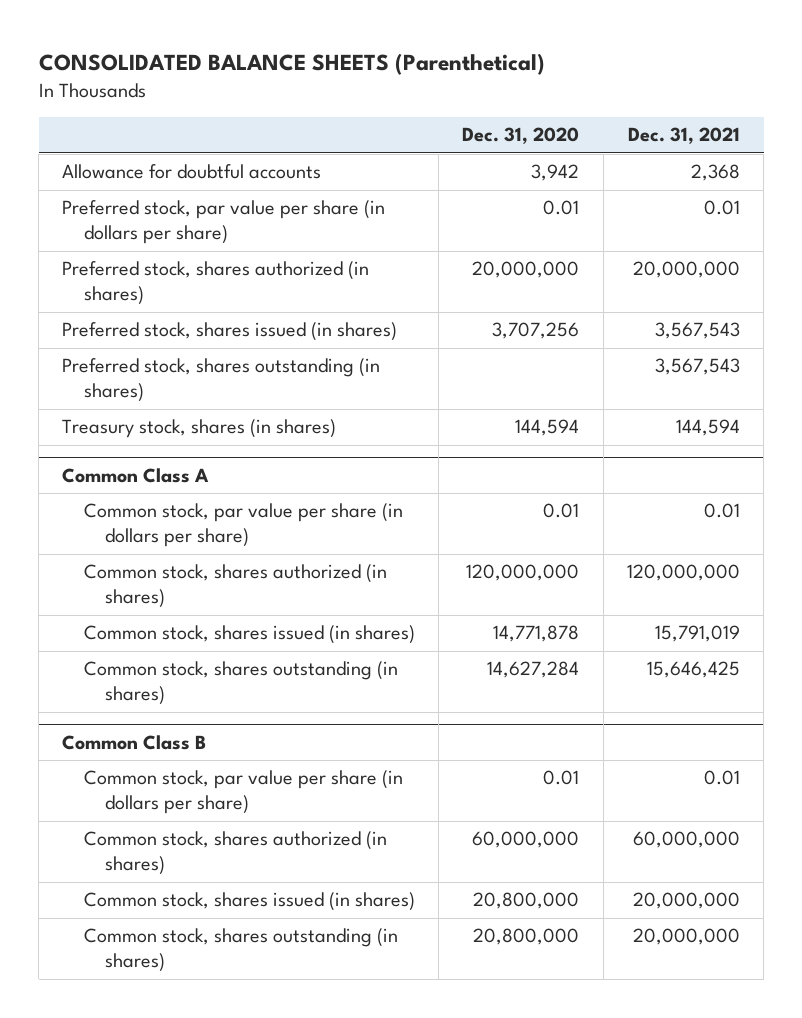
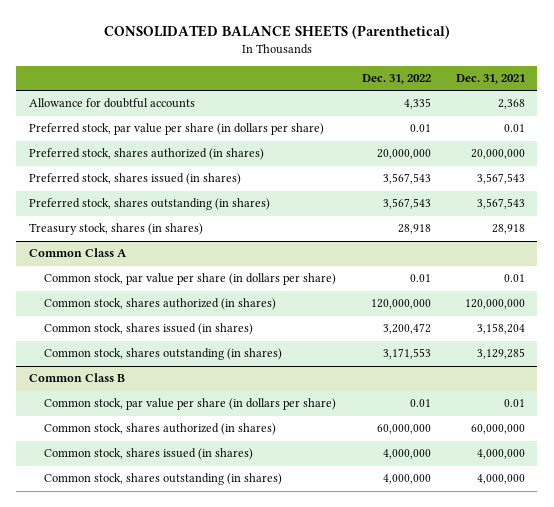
- | Dec. 31, 2020 | Dec. 31, 2021
+ | Dec. 31, 2022 | Dec. 31, 2021
- Treasury stock, shares (in shares) | 144,594 | 144,594
+ Treasury stock, shares (in shares) | 28,918 | 28,918
@ Common Class A
- Common stock, shares issued (in shares) | 14,771,878 | 15,791,019
- Common stock, shares outstanding (in shares) | 14,627,284 | 15,646,425
+ Common stock, shares issued (in shares) | 3,200,472 | 3,158,204
+ Common stock, shares outstanding (in shares) | 3,171,553 | 3,129,285
@ Common Class B
- Common stock, shares issued (in shares) | 20,800,000 | 20,000,000
- Common stock, shares outstanding (in shares) | 20,800,000 | 20,000,000
+ Common stock, shares issued (in shares) | 4,000,000 | 4,000,000
+ Common stock, shares outstanding (in shares) | 4,000,000 | 4,000,000

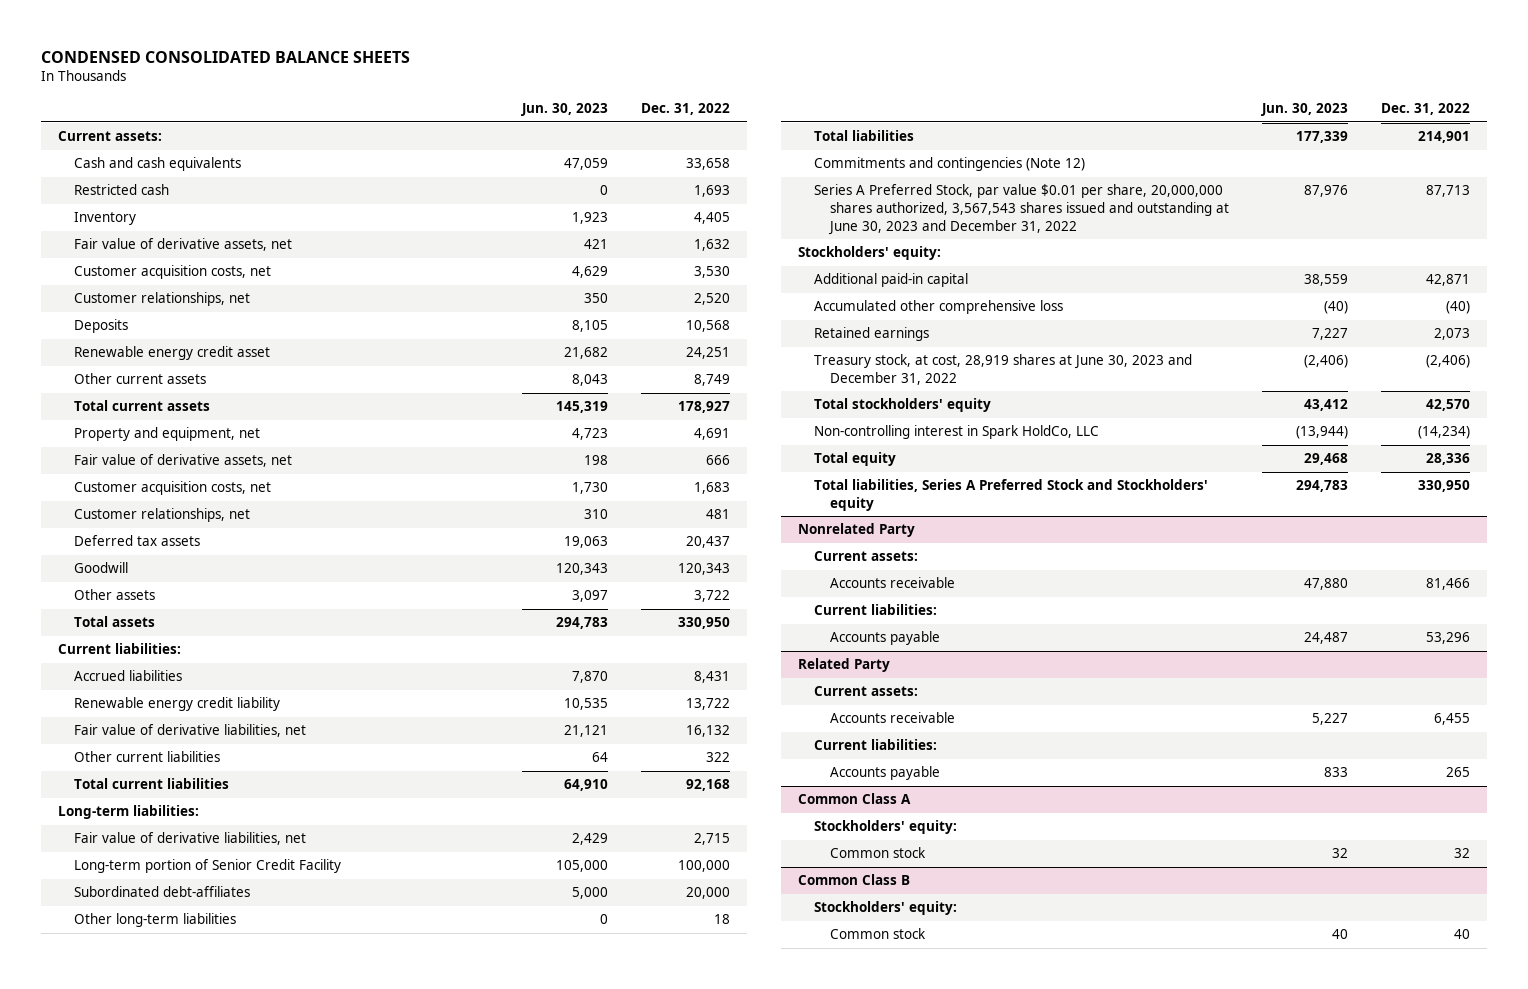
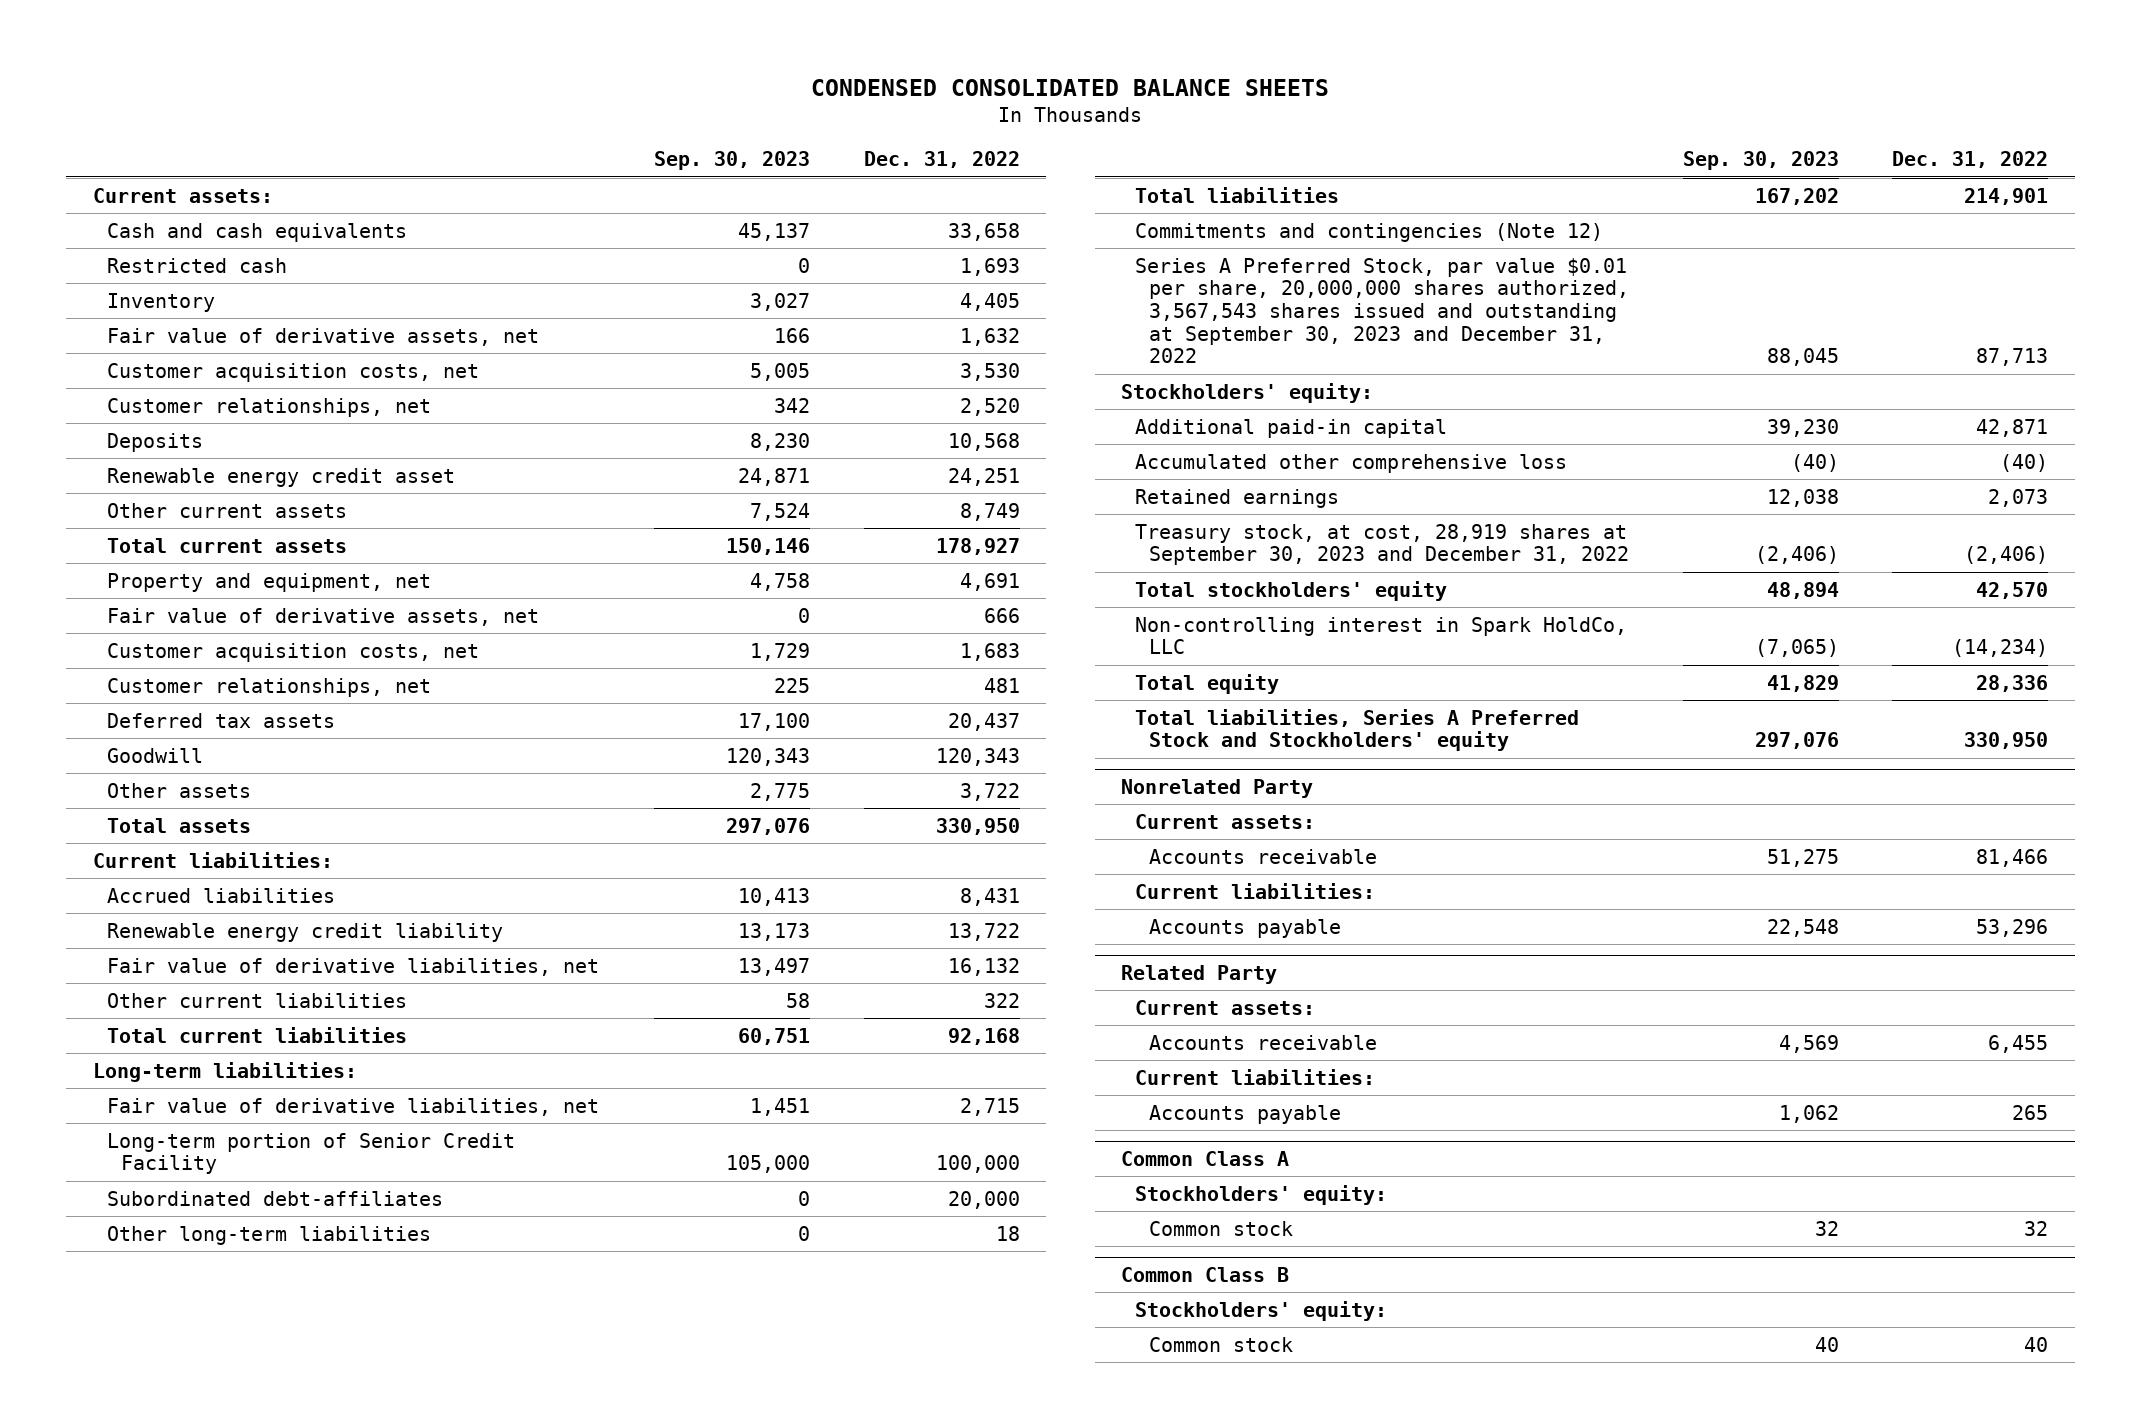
- | Jun. 30, 2023 | Dec. 31, 2022
+ | Sep. 30, 2023 | Dec. 31, 2022
- Series A Preferred Stock, par value $0.01 per share, 20,000,000 shares authorized, 3,567,543 shares issued and outstanding at June 30, 2023 and December 31, 2022 | 87,976 | 87,713
+ Series A Preferred Stock, par value $0.01 per share, 20,000,000 shares authorized, 3,567,543 shares issued and outstanding at September 30, 2023 and December 31, 2022 | 88,045 | 87,713
- Treasury stock, at cost, 28,919 shares at June 30, 2023 and December 31, 2022 | (2,406) | (2,406)
+ Treasury stock, at cost, 28,919 shares at September 30, 2023 and December 31, 2022 | (2,406) | (2,406)

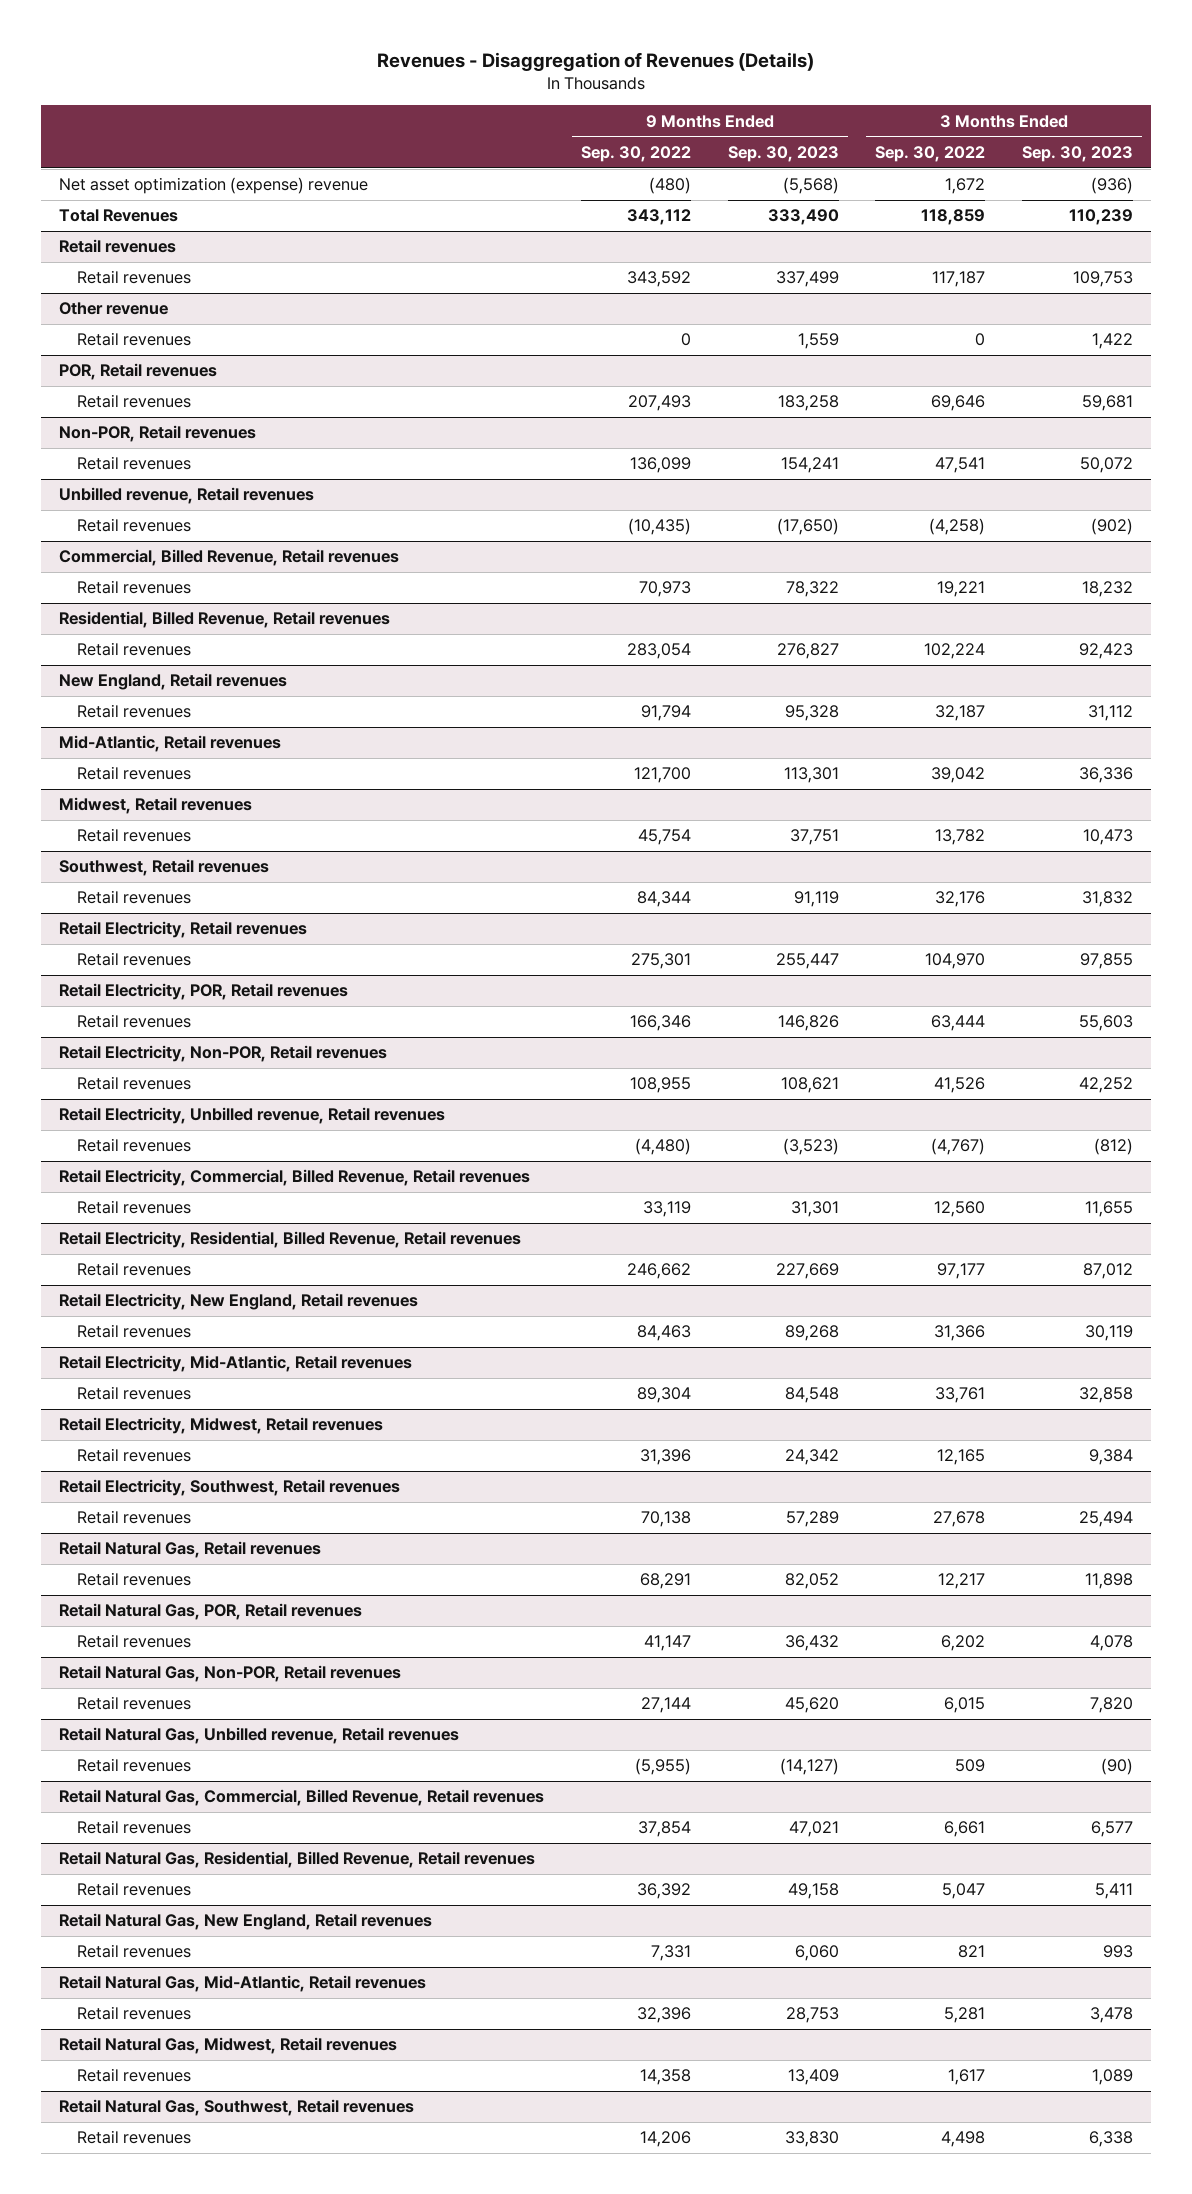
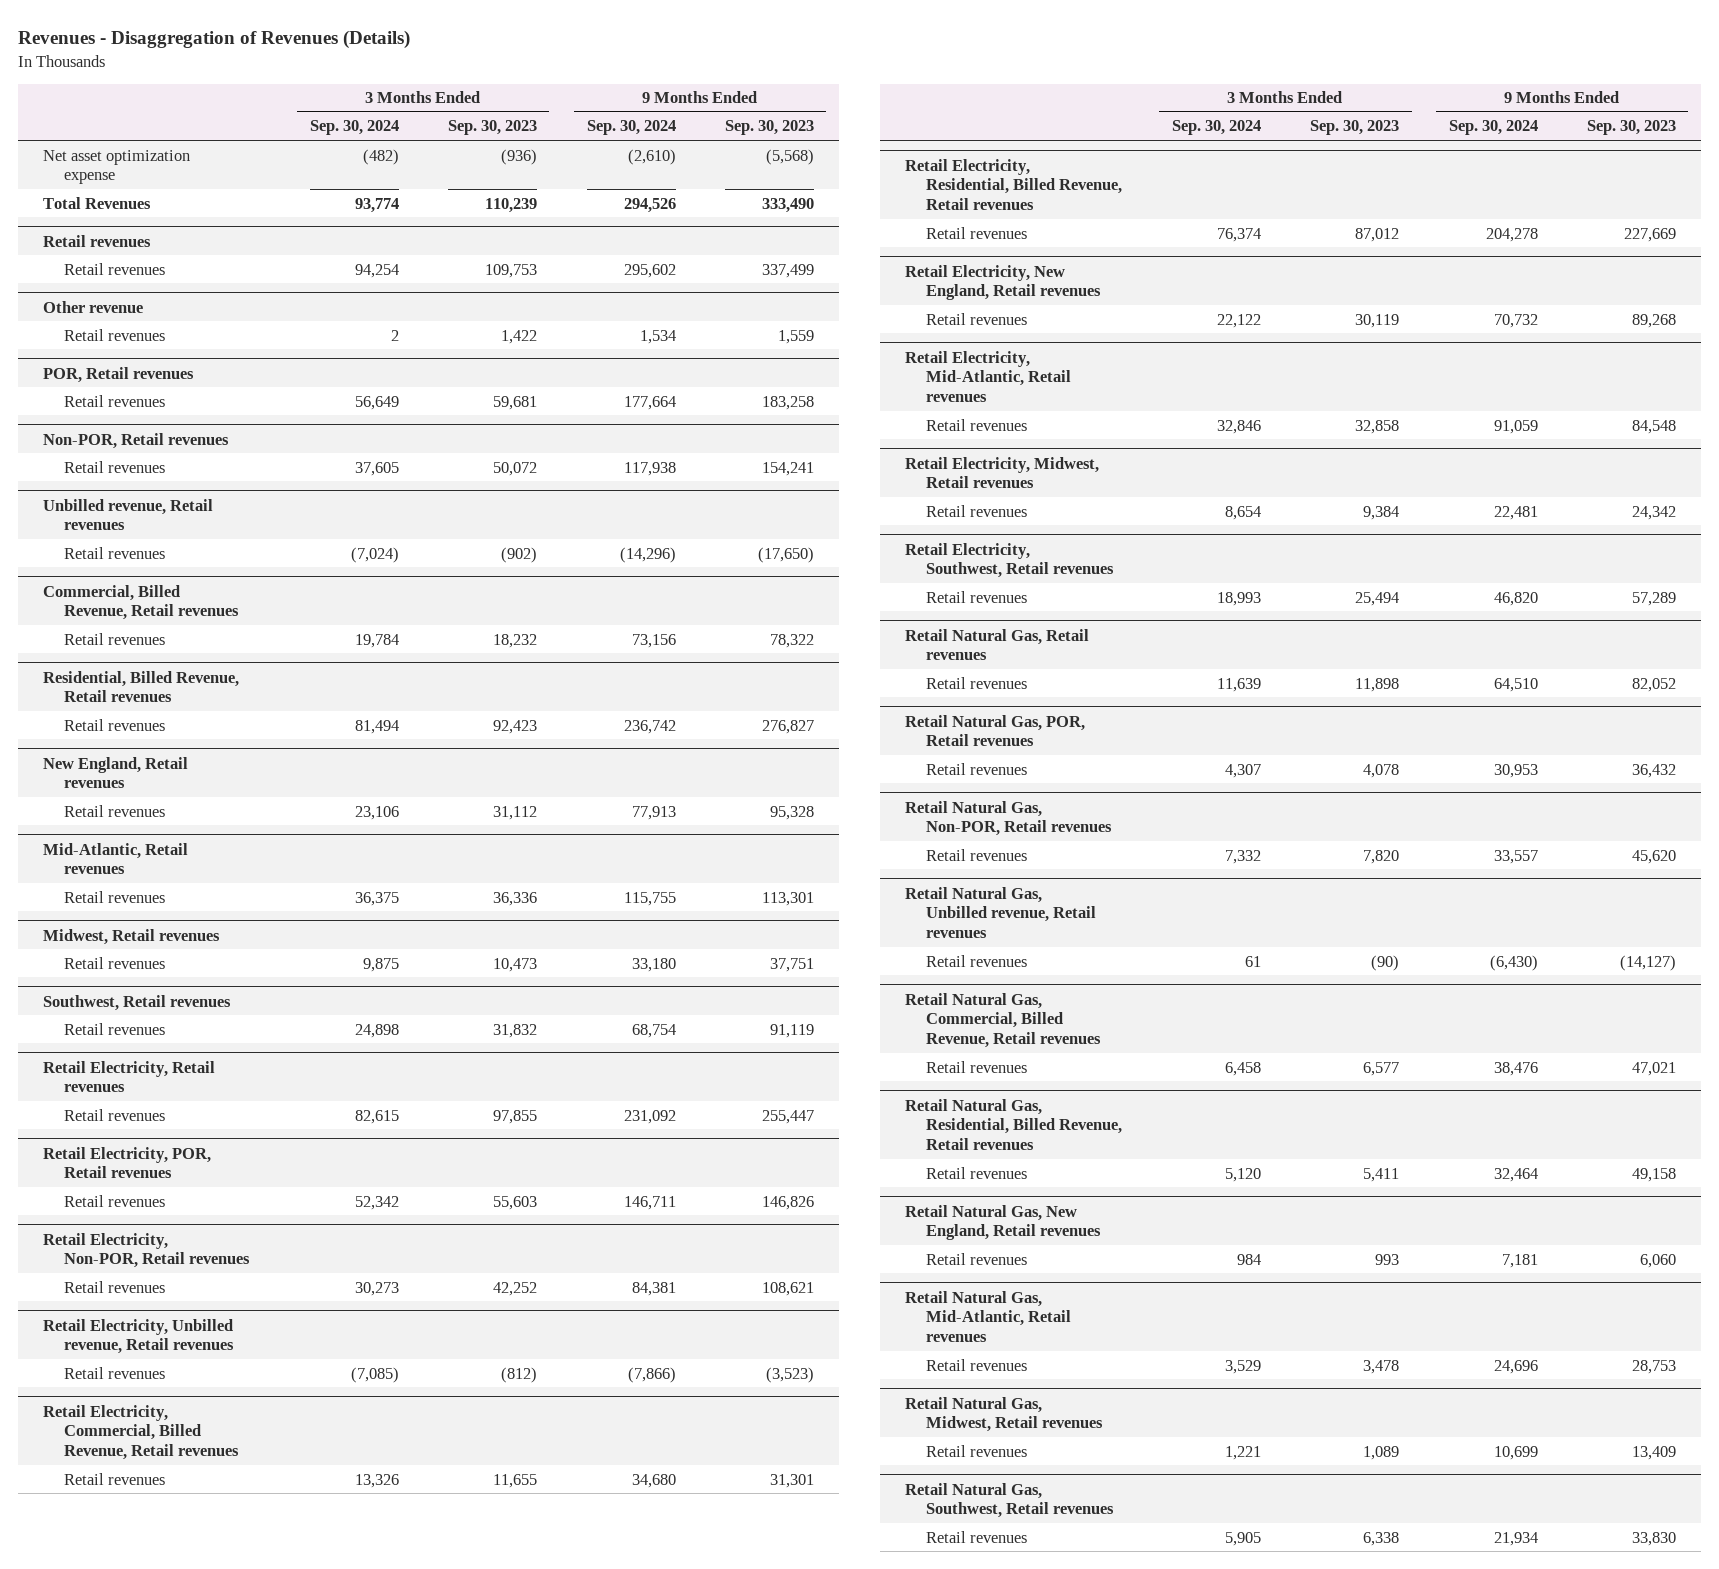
- | 9 Months Ended Sep. 30, 2022 | 9 Months Ended Sep. 30, 2023 | 3 Months Ended Sep. 30, 2022 | 3 Months Ended Sep. 30, 2023
+ | 3 Months Ended Sep. 30, 2024 | 3 Months Ended Sep. 30, 2023 | 9 Months Ended Sep. 30, 2024 | 9 Months Ended Sep. 30, 2023
- Net asset optimization (expense) revenue | (480) | (5,568) | 1,672 | (936)
+ Net asset optimization expense | (482) | (936) | (2,610) | (5,568)

